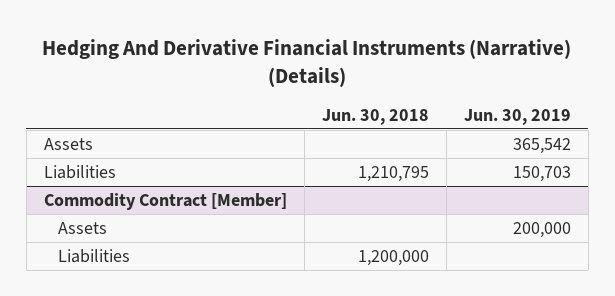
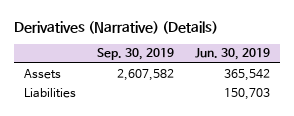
- Hedging And Derivative Financial Instruments (Narrative) (Details)
+ Derivatives (Narrative) (Details)
- | Jun. 30, 2018 | Jun. 30, 2019
+ | Sep. 30, 2019 | Jun. 30, 2019
- Commodity Contract [Member]
- Assets | | 200,000
- Liabilities | 1,200,000 |

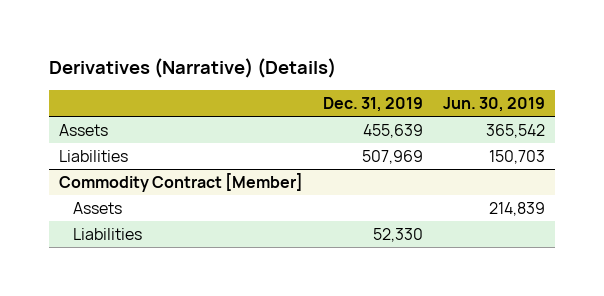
- | Sep. 30, 2019 | Jun. 30, 2019
+ | Dec. 31, 2019 | Jun. 30, 2019
+ Commodity Contract [Member]
+ Assets | | 214,839
+ Liabilities | 52,330 |

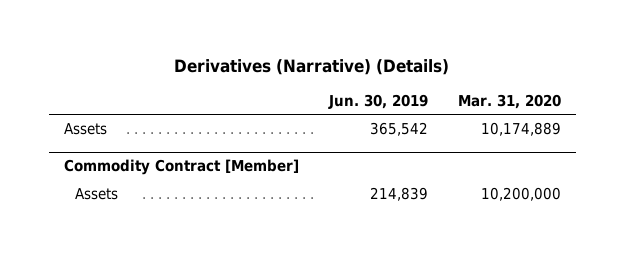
- | Dec. 31, 2019 | Jun. 30, 2019
+ | Jun. 30, 2019 | Mar. 31, 2020
- Liabilities | 507,969 | 150,703
@ Commodity Contract [Member]
- Liabilities | 52,330 |

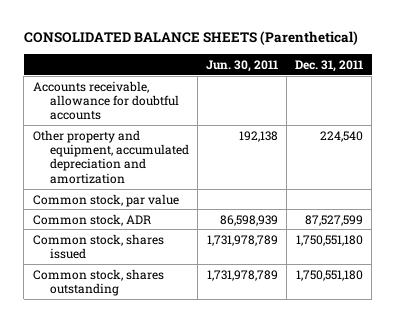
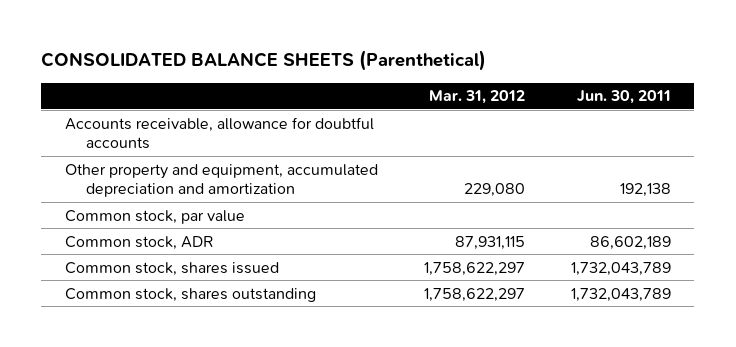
- | Jun. 30, 2011 | Dec. 31, 2011
+ | Mar. 31, 2012 | Jun. 30, 2011
- Common stock, ADR | 86,598,939 | 87,527,599
- Common stock, shares issued | 1,731,978,789 | 1,750,551,180
- Common stock, shares outstanding | 1,731,978,789 | 1,750,551,180
+ Common stock, ADR | 87,931,115 | 86,602,189
+ Common stock, shares issued | 1,758,622,297 | 1,732,043,789
+ Common stock, shares outstanding | 1,758,622,297 | 1,732,043,789

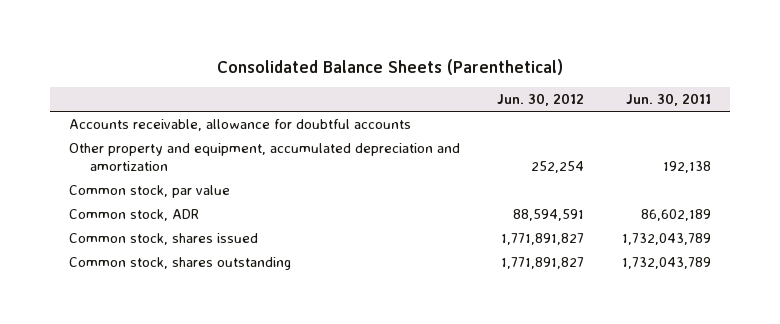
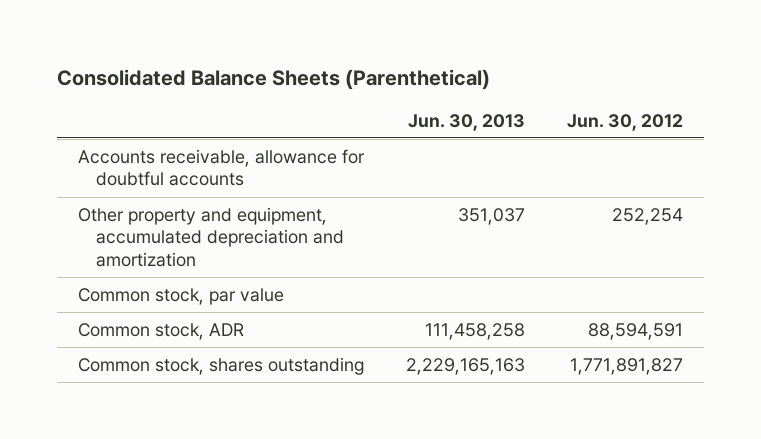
- | Jun. 30, 2012 | Jun. 30, 2011
+ | Jun. 30, 2013 | Jun. 30, 2012
- Common stock, shares issued | 1,771,891,827 | 1,732,043,789

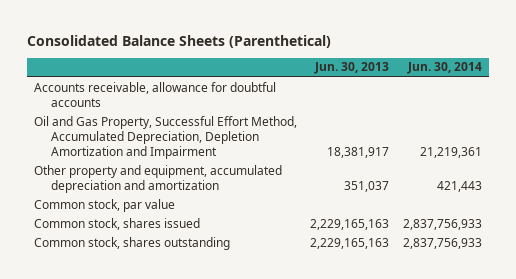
- | Jun. 30, 2013 | Jun. 30, 2012
+ | Jun. 30, 2013 | Jun. 30, 2014
+ Oil and Gas Property, Successful Effort Method, Accumulated Depreciation, Depletion Amortization and Impairment | 18,381,917 | 21,219,361
- Common stock, ADR | 111,458,258 | 88,594,591
+ Common stock, shares issued | 2,229,165,163 | 2,837,756,933

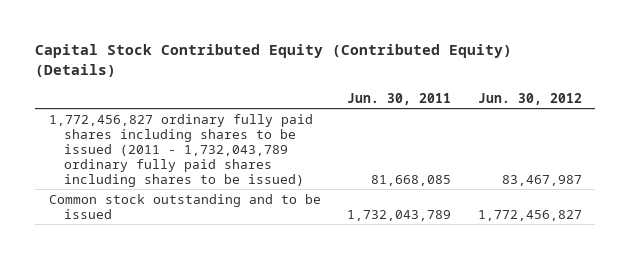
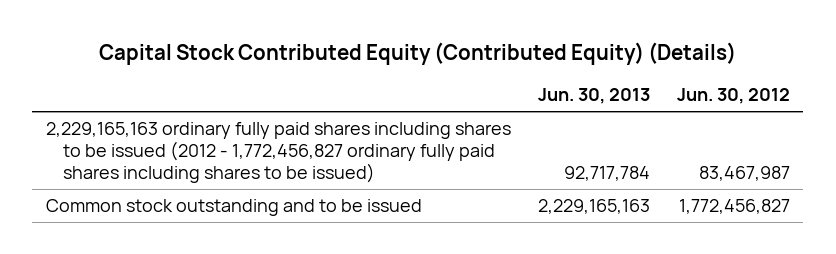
- | Jun. 30, 2011 | Jun. 30, 2012
+ | Jun. 30, 2013 | Jun. 30, 2012
- 1,772,456,827 ordinary fully paid shares including shares to be issued (2011 - 1,732,043,789 ordinary fully paid shares including shares to be issued) | 81,668,085 | 83,467,987
+ 2,229,165,163 ordinary fully paid shares including shares to be issued (2012 - 1,772,456,827 ordinary fully paid shares including shares to be issued) | 92,717,784 | 83,467,987

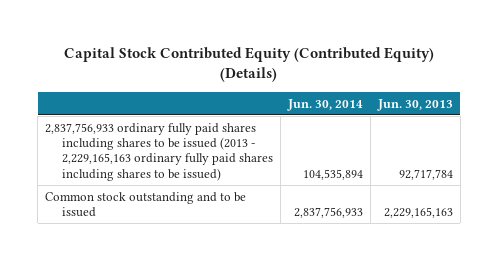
- | Jun. 30, 2013 | Jun. 30, 2012
+ | Jun. 30, 2014 | Jun. 30, 2013
- 2,229,165,163 ordinary fully paid shares including shares to be issued (2012 - 1,772,456,827 ordinary fully paid shares including shares to be issued) | 92,717,784 | 83,467,987
+ 2,837,756,933 ordinary fully paid shares including shares to be issued (2013 - 2,229,165,163 ordinary fully paid shares including shares to be issued) | 104,535,894 | 92,717,784

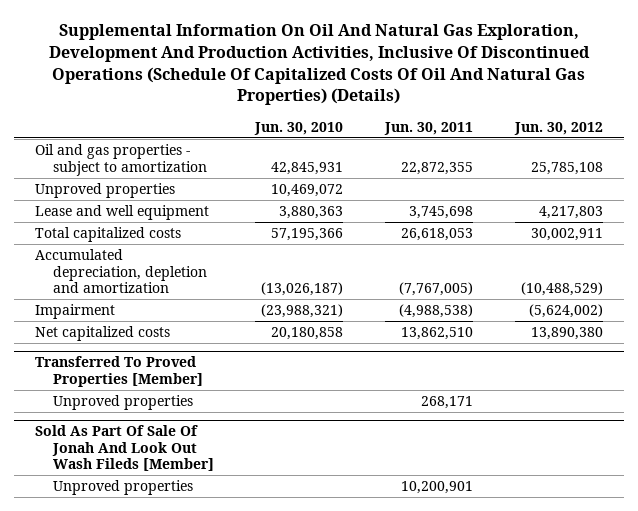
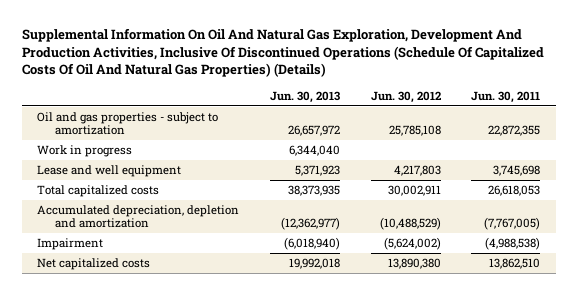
- | Jun. 30, 2010 | Jun. 30, 2011 | Jun. 30, 2012
+ | Jun. 30, 2013 | Jun. 30, 2012 | Jun. 30, 2011
- Unproved properties | 10,469,072 | |
+ Work in progress | 6,344,040 | |
- Transferred To Proved Properties [Member]
- Unproved properties | | 268,171 |
- Sold As Part Of Sale Of Jonah And Look Out Wash Fileds [Member]
- Unproved properties | | 10,200,901 |

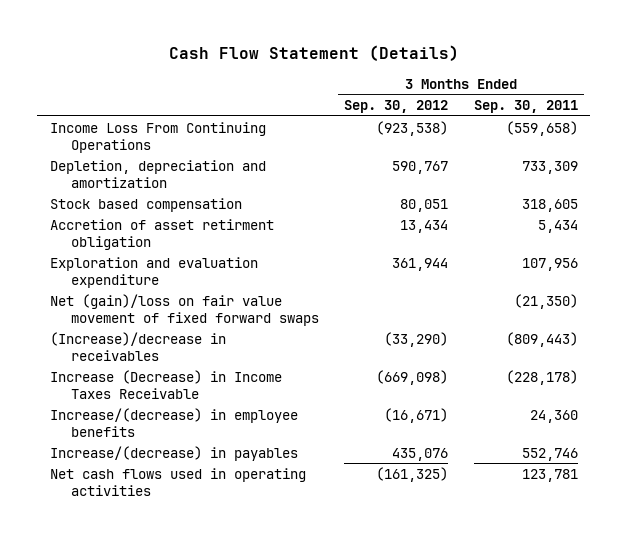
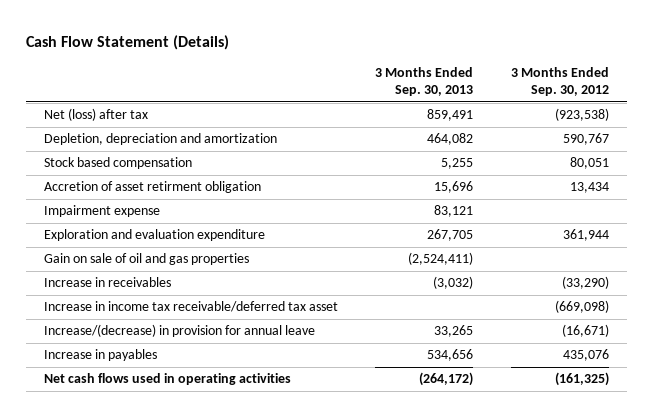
- | 3 Months Ended Sep. 30, 2012 | 3 Months Ended Sep. 30, 2011
+ | 3 Months Ended Sep. 30, 2013 | 3 Months Ended Sep. 30, 2012
- Income Loss From Continuing Operations | (923,538) | (559,658)
+ Net (loss) after tax | 859,491 | (923,538)
+ Impairment expense | 83,121 |
- Net (gain)/loss on fair value movement of fixed forward swaps | | (21,350)
- (Increase)/decrease in receivables | (33,290) | (809,443)
- Increase (Decrease) in Income Taxes Receivable | (669,098) | (228,178)
- Increase/(decrease) in employee benefits | (16,671) | 24,360
- Increase/(decrease) in payables | 435,076 | 552,746
+ Gain on sale of oil and gas properties | (2,524,411) |
+ Increase in receivables | (3,032) | (33,290)
+ Increase in income tax receivable/deferred tax asset | | (669,098)
+ Increase/(decrease) in provision for annual leave | 33,265 | (16,671)
+ Increase in payables | 534,656 | 435,076

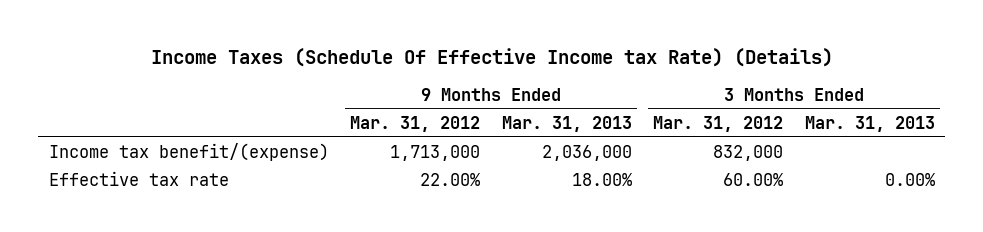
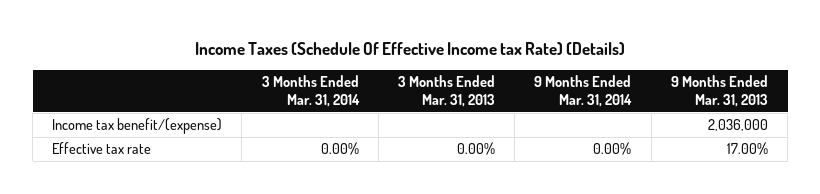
- | 9 Months Ended Mar. 31, 2012 | 9 Months Ended Mar. 31, 2013 | 3 Months Ended Mar. 31, 2012 | 3 Months Ended Mar. 31, 2013
+ | 3 Months Ended Mar. 31, 2014 | 3 Months Ended Mar. 31, 2013 | 9 Months Ended Mar. 31, 2014 | 9 Months Ended Mar. 31, 2013
- Effective tax rate | 22.00% | 18.00% | 60.00% | 0.00%
+ Effective tax rate | 0.00% | 0.00% | 0.00% | 17.00%

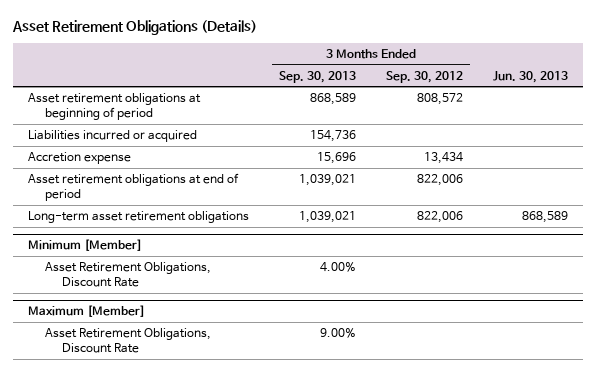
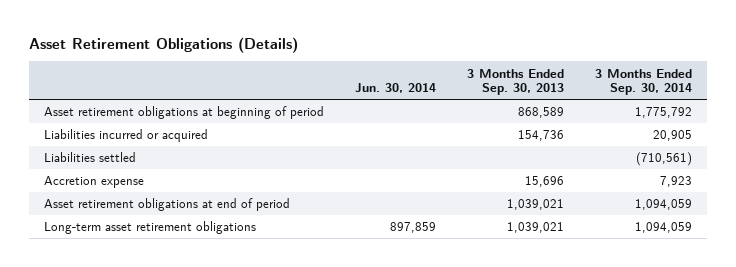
- | 3 Months Ended Sep. 30, 2013 | 3 Months Ended Sep. 30, 2012 | Jun. 30, 2013
+ | Jun. 30, 2014 | 3 Months Ended Sep. 30, 2013 | 3 Months Ended Sep. 30, 2014
+ Liabilities settled | | | (710,561)
- Minimum [Member]
- Asset Retirement Obligations, Discount Rate | 4.00% | |
- Maximum [Member]
- Asset Retirement Obligations, Discount Rate | 9.00% | |

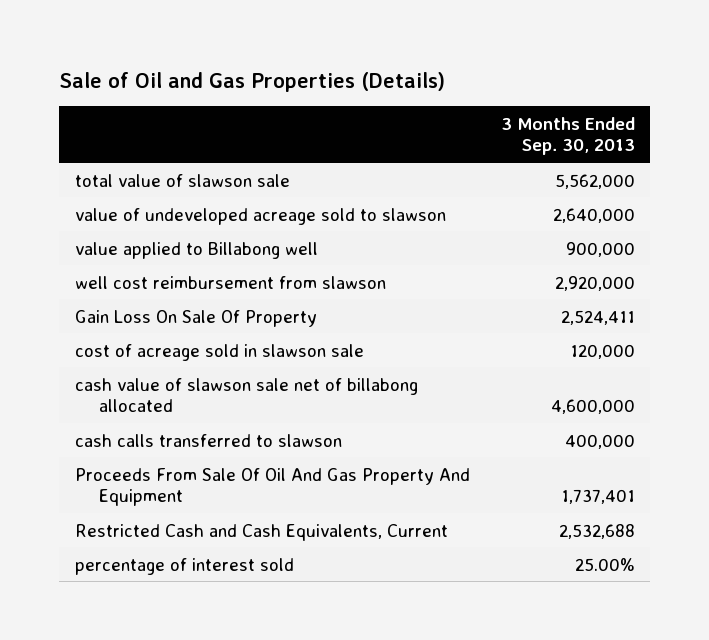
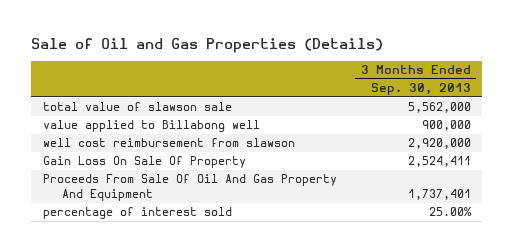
- value of undeveloped acreage sold to slawson | 2,640,000
- cost of acreage sold in slawson sale | 120,000
- cash value of slawson sale net of billabong allocated | 4,600,000
- cash calls transferred to slawson | 400,000
- Restricted Cash and Cash Equivalents, Current | 2,532,688

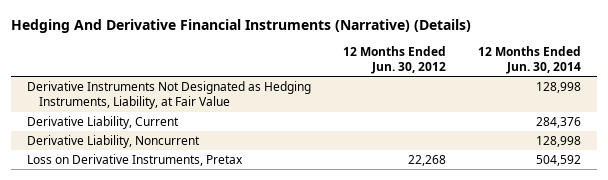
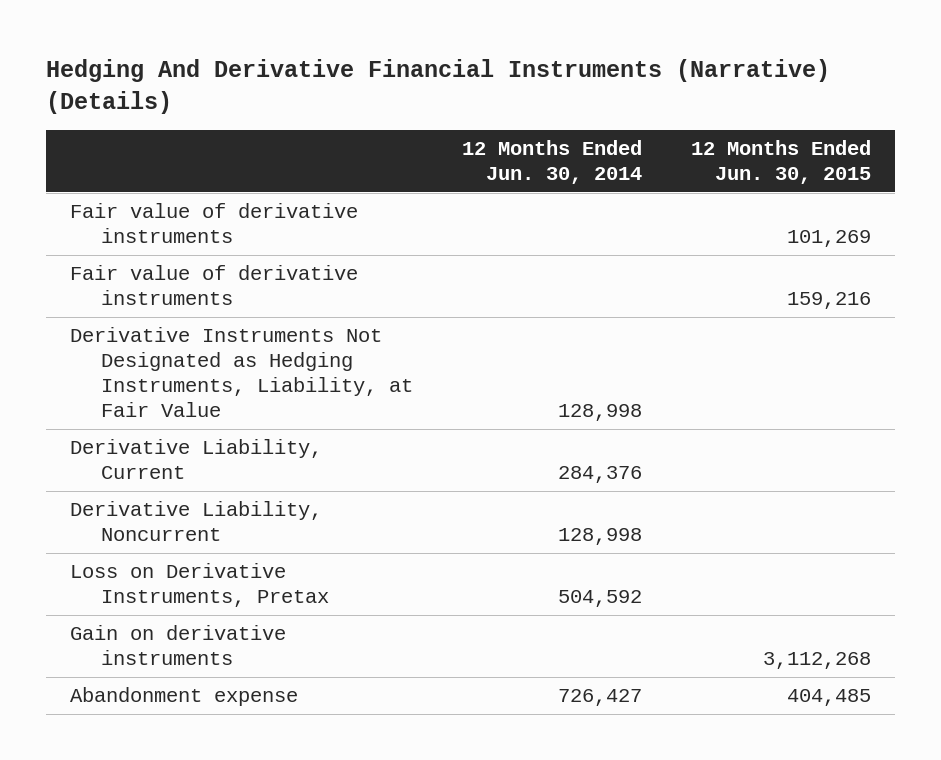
- | 12 Months Ended Jun. 30, 2012 | 12 Months Ended Jun. 30, 2014
+ | 12 Months Ended Jun. 30, 2014 | 12 Months Ended Jun. 30, 2015
+ Fair value of derivative instruments | | 101,269
+ Fair value of derivative instruments | | 159,216
+ Gain on derivative instruments | | 3,112,268
+ Abandonment expense | 726,427 | 404,485

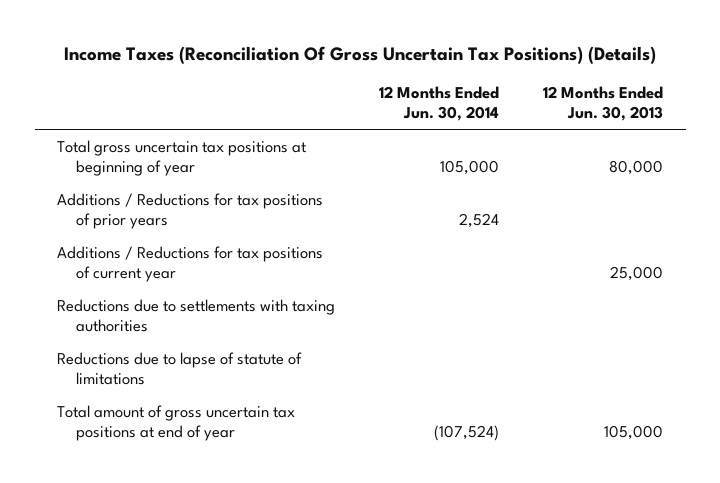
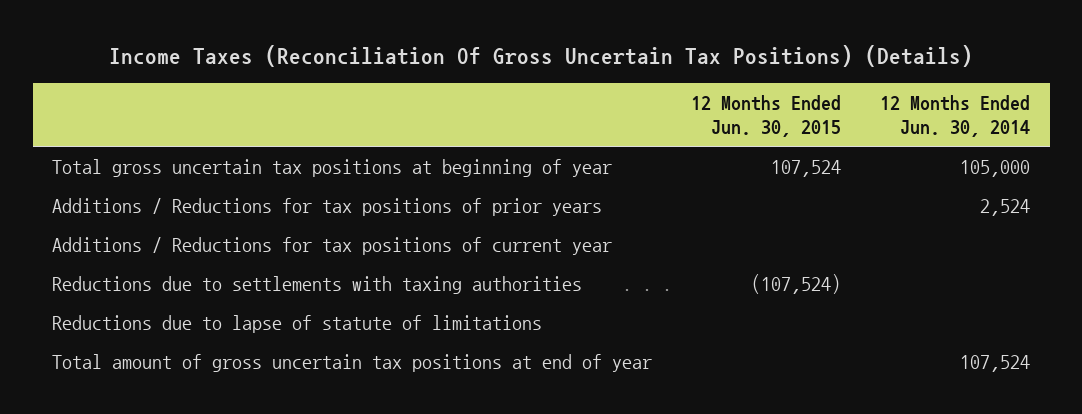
- | 12 Months Ended Jun. 30, 2014 | 12 Months Ended Jun. 30, 2013
+ | 12 Months Ended Jun. 30, 2015 | 12 Months Ended Jun. 30, 2014
- Total amount of gross uncertain tax positions at end of year | (107,524) | 105,000
+ Total amount of gross uncertain tax positions at end of year | | 107,524

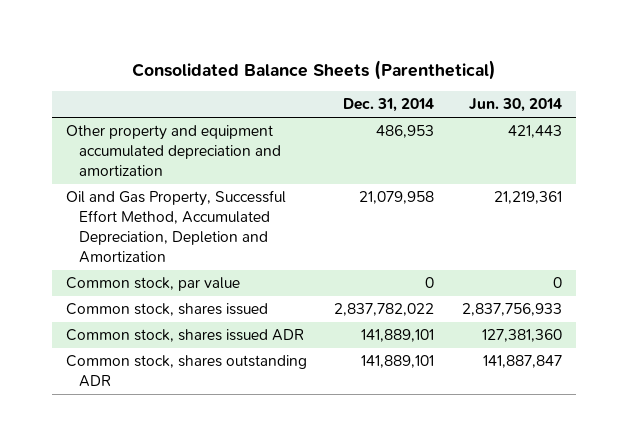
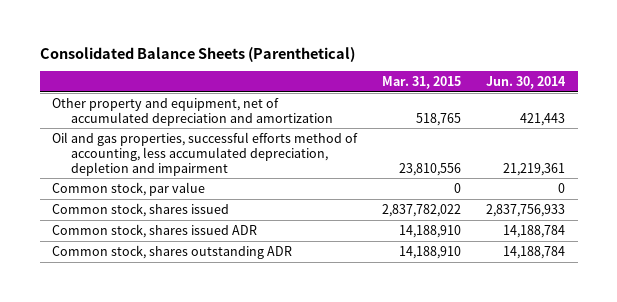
- | Dec. 31, 2014 | Jun. 30, 2014
+ | Mar. 31, 2015 | Jun. 30, 2014
- Other property and equipment accumulated depreciation and amortization | 486,953 | 421,443
- Oil and Gas Property, Successful Effort Method, Accumulated Depreciation, Depletion and Amortization | 21,079,958 | 21,219,361
+ Other property and equipment, net of accumulated depreciation and amortization | 518,765 | 421,443
+ Oil and gas properties, successful efforts method of accounting, less accumulated depreciation, depletion and impairment | 23,810,556 | 21,219,361
- Common stock, shares issued ADR | 141,889,101 | 127,381,360
- Common stock, shares outstanding ADR | 141,889,101 | 141,887,847
+ Common stock, shares issued ADR | 14,188,910 | 14,188,784
+ Common stock, shares outstanding ADR | 14,188,910 | 14,188,784

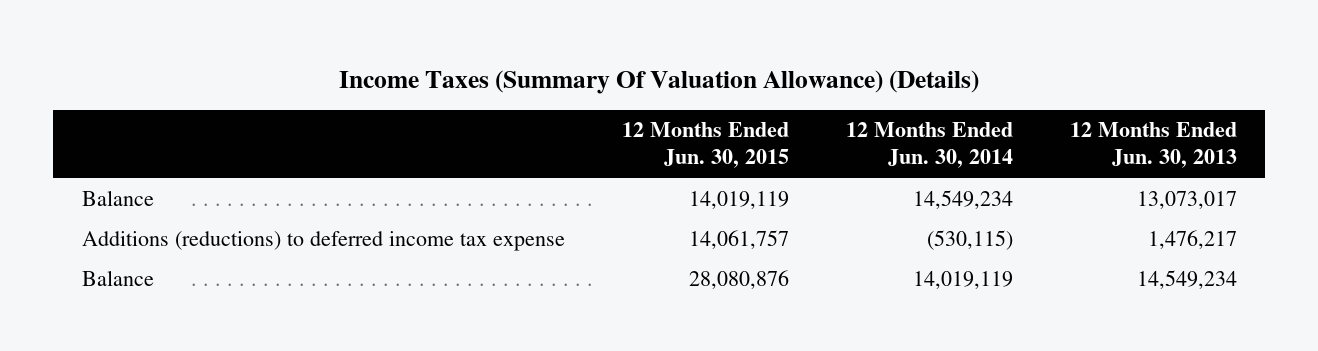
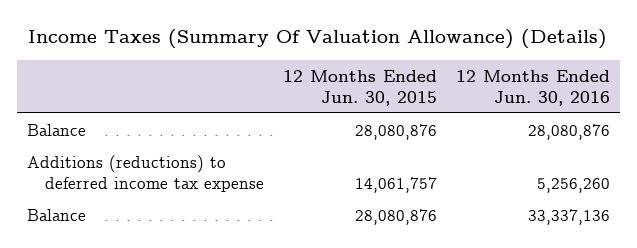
- | 12 Months Ended Jun. 30, 2015 | 12 Months Ended Jun. 30, 2014 | 12 Months Ended Jun. 30, 2013
+ | 12 Months Ended Jun. 30, 2015 | 12 Months Ended Jun. 30, 2016
- Balance | 14,019,119 | 14,549,234 | 13,073,017
+ Balance | 28,080,876 | 28,080,876

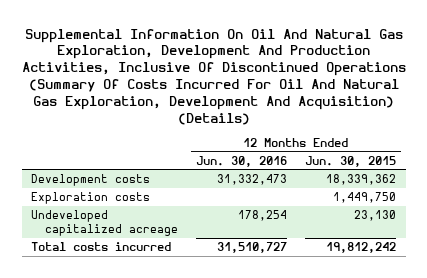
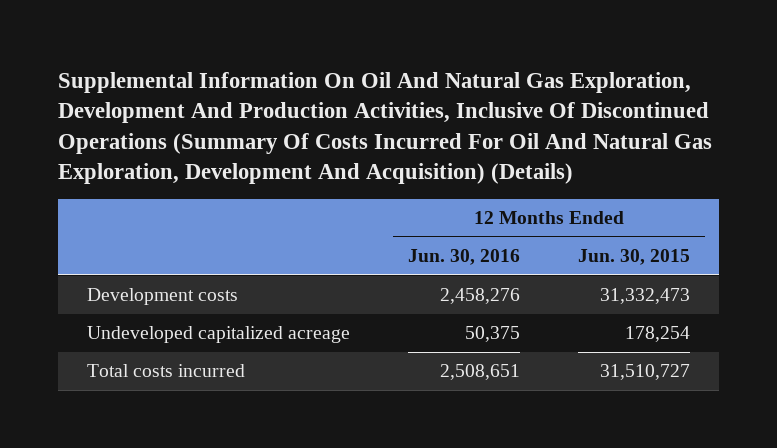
- Development costs | 31,332,473 | 18,339,362
- Exploration costs | | 1,449,750
- Undeveloped capitalized acreage | 178,254 | 23,130
- Total costs incurred | 31,510,727 | 19,812,242
+ Development costs | 2,458,276 | 31,332,473
+ Undeveloped capitalized acreage | 50,375 | 178,254
+ Total costs incurred | 2,508,651 | 31,510,727

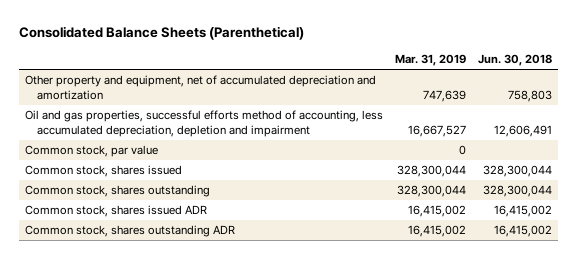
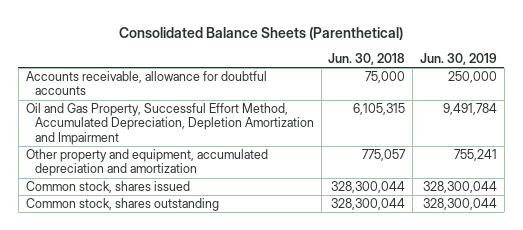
- | Mar. 31, 2019 | Jun. 30, 2018
+ | Jun. 30, 2018 | Jun. 30, 2019
- Other property and equipment, net of accumulated depreciation and amortization | 747,639 | 758,803
- Oil and gas properties, successful efforts method of accounting, less accumulated depreciation, depletion and impairment | 16,667,527 | 12,606,491
- Common stock, par value | 0 |
+ Accounts receivable, allowance for doubtful accounts | 75,000 | 250,000
+ Oil and Gas Property, Successful Effort Method, Accumulated Depreciation, Depletion Amortization and Impairment | 6,105,315 | 9,491,784
+ Other property and equipment, accumulated depreciation and amortization | 775,057 | 755,241
- Common stock, shares issued ADR | 16,415,002 | 16,415,002
- Common stock, shares outstanding ADR | 16,415,002 | 16,415,002

